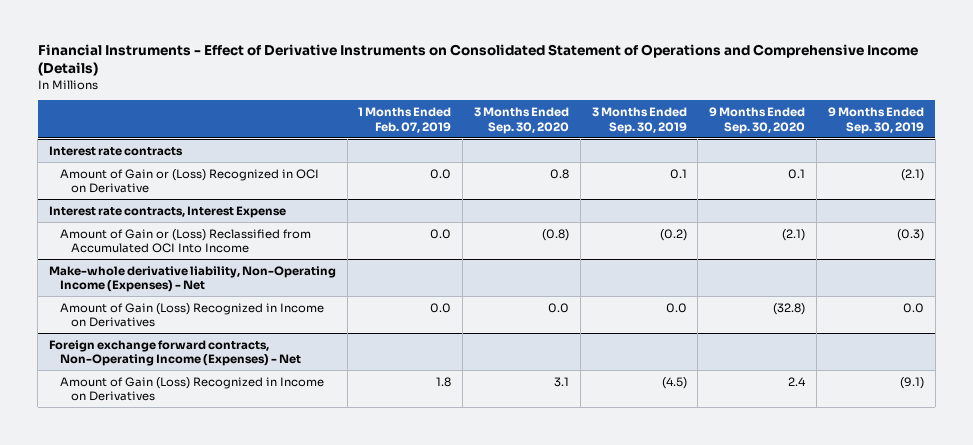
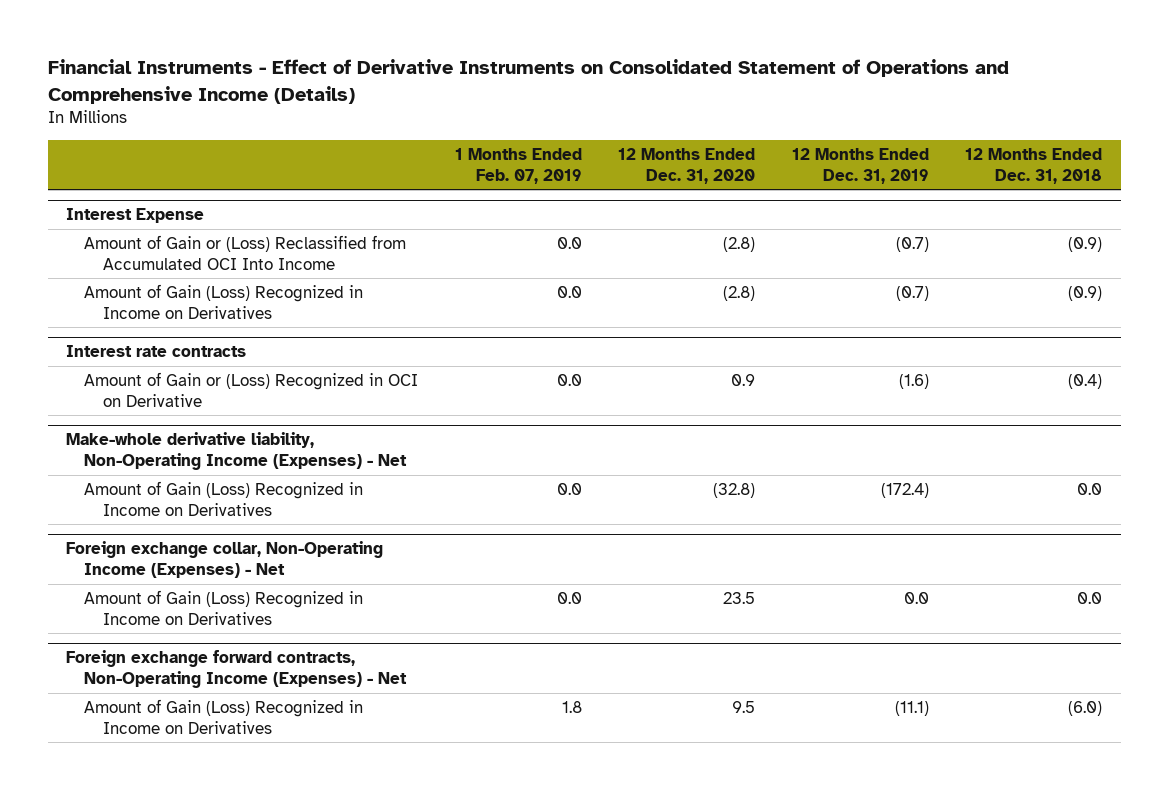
- | 1 Months Ended Feb. 07, 2019 | 3 Months Ended Sep. 30, 2020 | 3 Months Ended Sep. 30, 2019 | 9 Months Ended Sep. 30, 2020 | 9 Months Ended Sep. 30, 2019
+ | 1 Months Ended Feb. 07, 2019 | 12 Months Ended Dec. 31, 2020 | 12 Months Ended Dec. 31, 2019 | 12 Months Ended Dec. 31, 2018
+ Interest Expense
+ Amount of Gain or (Loss) Reclassified from Accumulated OCI Into Income | 0.0 | (2.8) | (0.7) | (0.9)
+ Amount of Gain (Loss) Recognized in Income on Derivatives | 0.0 | (2.8) | (0.7) | (0.9)
- Interest rate contracts, Interest Expense
- Amount of Gain or (Loss) Reclassified from Accumulated OCI Into Income | 0.0 | (0.8) | (0.2) | (2.1) | (0.3)
+ Foreign exchange collar, Non-Operating Income (Expenses) - Net
+ Amount of Gain (Loss) Recognized in Income on Derivatives | 0.0 | 23.5 | 0.0 | 0.0

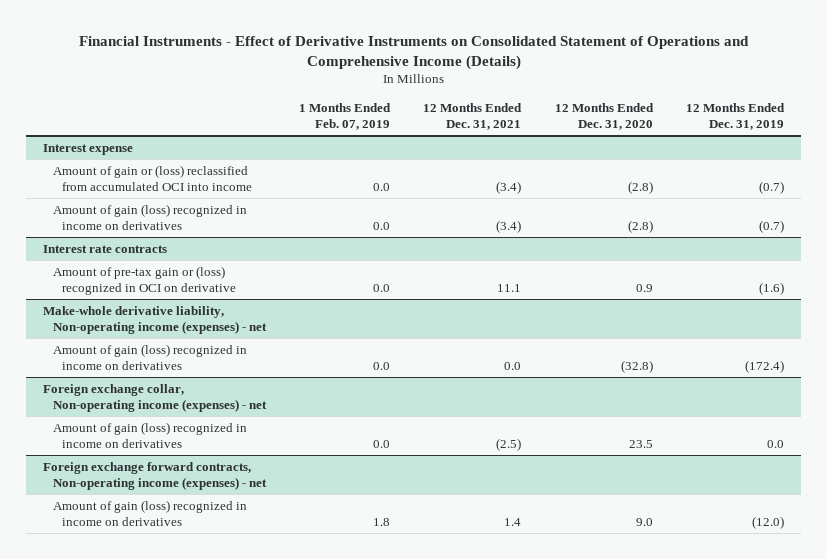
- | 1 Months Ended Feb. 07, 2019 | 12 Months Ended Dec. 31, 2020 | 12 Months Ended Dec. 31, 2019 | 12 Months Ended Dec. 31, 2018
+ | 1 Months Ended Feb. 07, 2019 | 12 Months Ended Dec. 31, 2021 | 12 Months Ended Dec. 31, 2020 | 12 Months Ended Dec. 31, 2019
- Interest Expense
- Amount of Gain or (Loss) Reclassified from Accumulated OCI Into Income | 0.0 | (2.8) | (0.7) | (0.9)
- Amount of Gain (Loss) Recognized in Income on Derivatives | 0.0 | (2.8) | (0.7) | (0.9)
+ Interest expense
+ Amount of gain or (loss) reclassified from accumulated OCI into income | 0.0 | (3.4) | (2.8) | (0.7)
+ Amount of gain (loss) recognized in income on derivatives | 0.0 | (3.4) | (2.8) | (0.7)
@ Interest rate contracts
- Amount of Gain or (Loss) Recognized in OCI on Derivative | 0.0 | 0.9 | (1.6) | (0.4)
- Make-whole derivative liability, Non-Operating Income (Expenses) - Net
- Amount of Gain (Loss) Recognized in Income on Derivatives | 0.0 | (32.8) | (172.4) | 0.0
- Foreign exchange collar, Non-Operating Income (Expenses) - Net
- Amount of Gain (Loss) Recognized in Income on Derivatives | 0.0 | 23.5 | 0.0 | 0.0
- Foreign exchange forward contracts, Non-Operating Income (Expenses) - Net
- Amount of Gain (Loss) Recognized in Income on Derivatives | 1.8 | 9.5 | (11.1) | (6.0)
@ Interest rate contracts
+ Amount of pre-tax gain or (loss) recognized in OCI on derivative | 0.0 | 11.1 | 0.9 | (1.6)
+ Make-whole derivative liability, Non-operating income (expenses) - net
+ Amount of gain (loss) recognized in income on derivatives | 0.0 | 0.0 | (32.8) | (172.4)
+ Foreign exchange collar, Non-operating income (expenses) - net
+ Amount of gain (loss) recognized in income on derivatives | 0.0 | (2.5) | 23.5 | 0.0
+ Foreign exchange forward contracts, Non-operating income (expenses) - net
+ Amount of gain (loss) recognized in income on derivatives | 1.8 | 1.4 | 9.0 | (12.0)

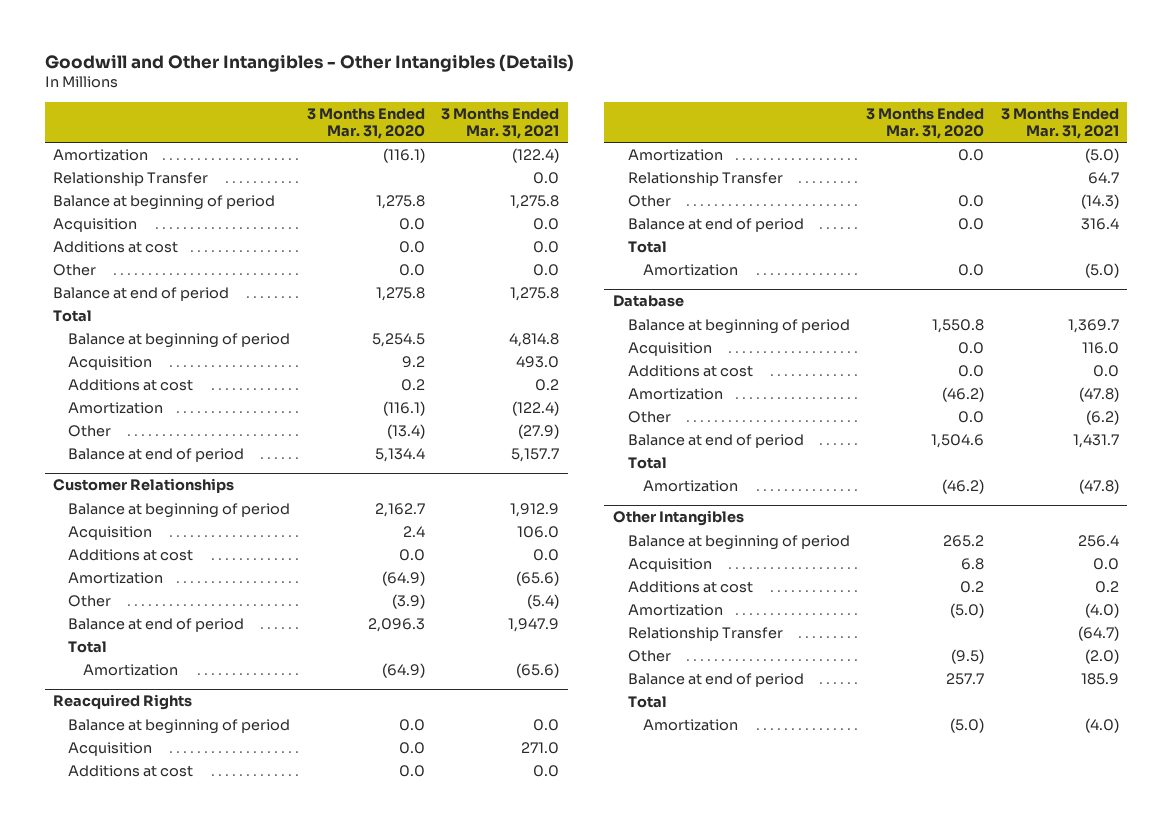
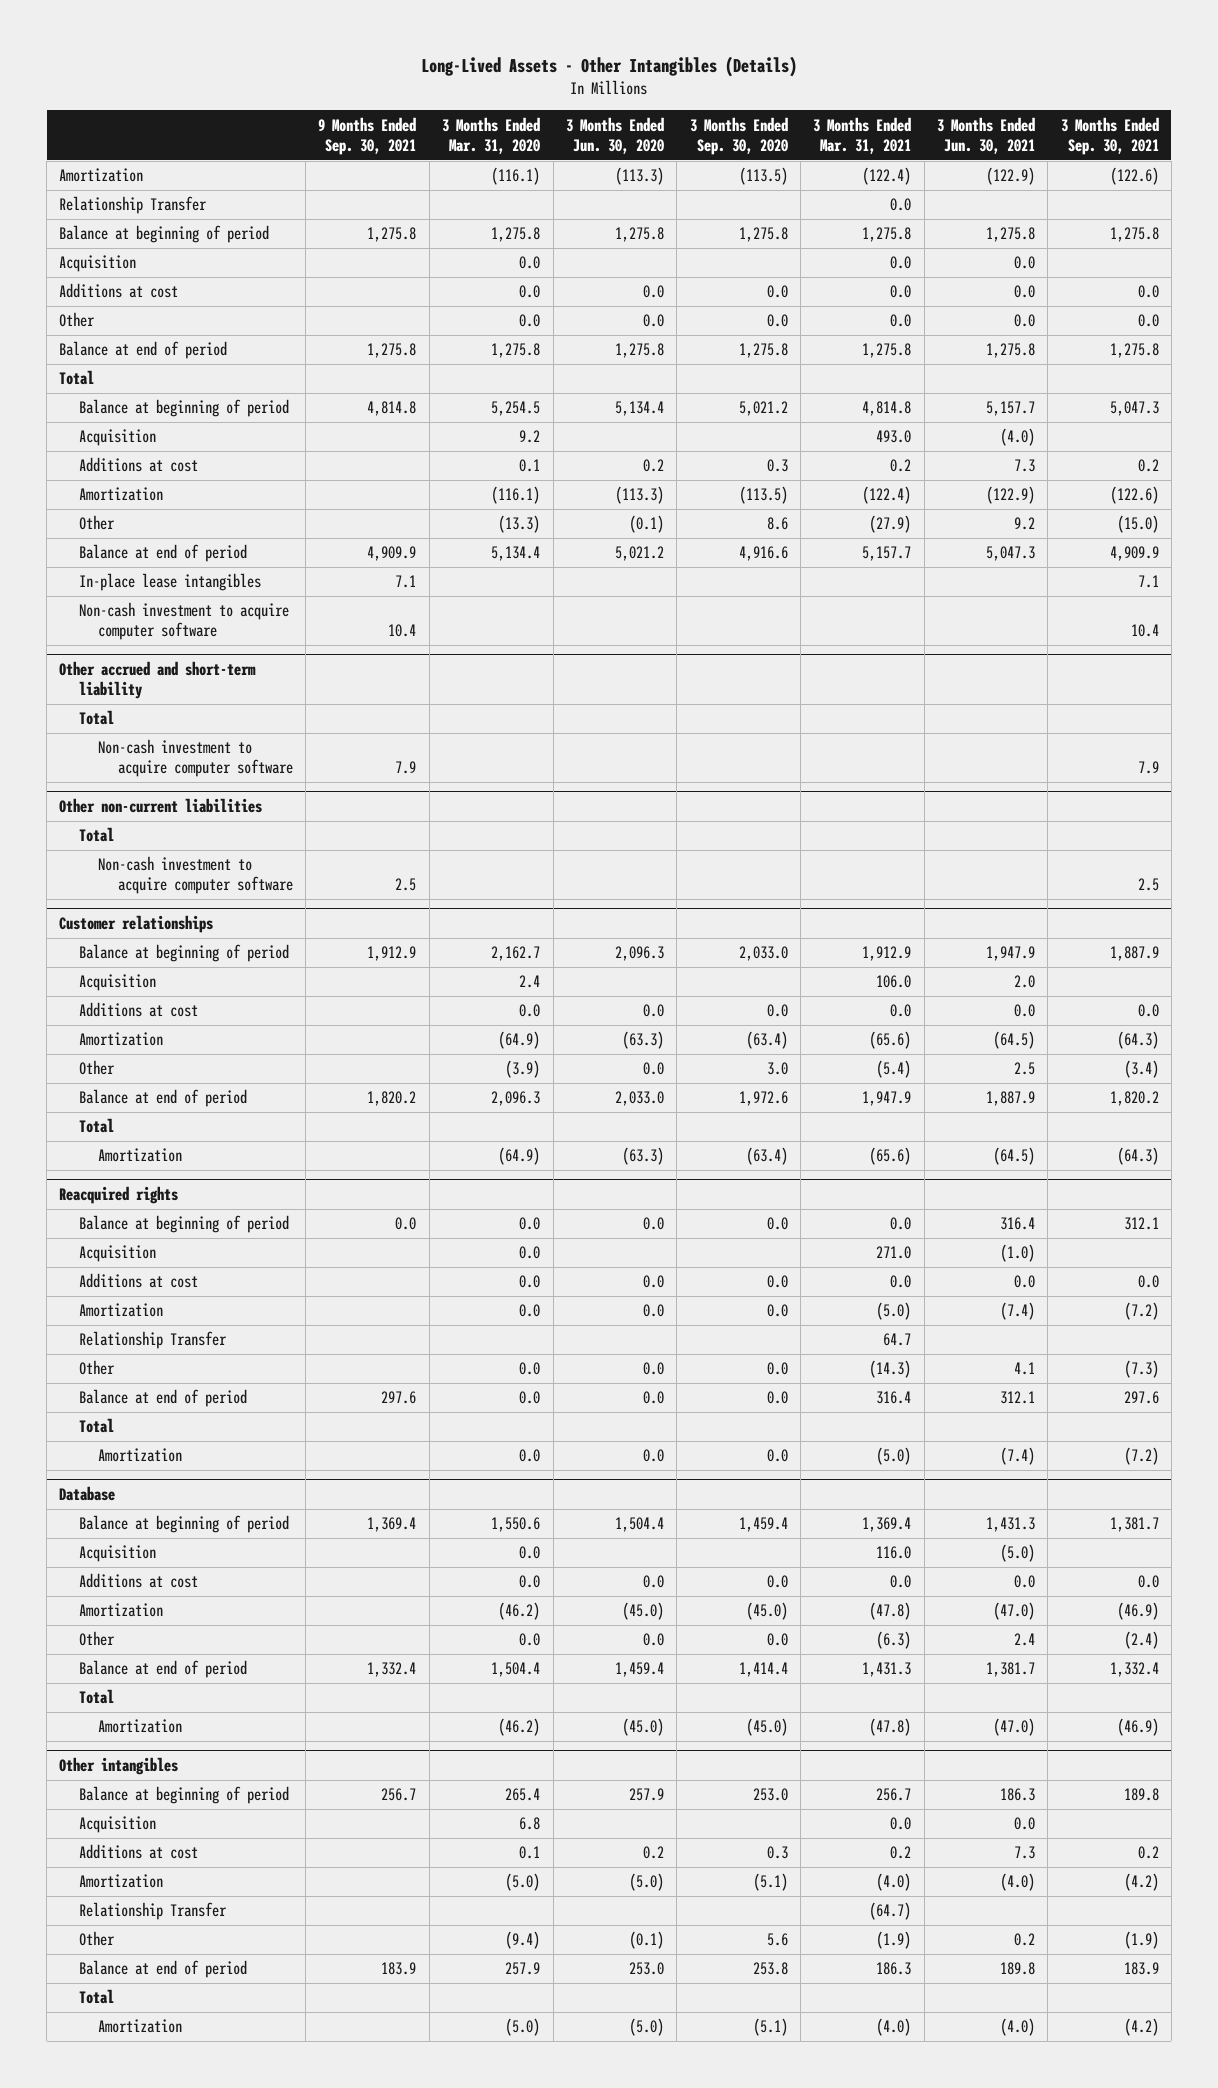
- Goodwill and Other Intangibles - Other Intangibles (Details)
+ Long-Lived Assets - Other Intangibles (Details)
- | 3 Months Ended Mar. 31, 2020 | 3 Months Ended Mar. 31, 2021
+ | 9 Months Ended Sep. 30, 2021 | 3 Months Ended Mar. 31, 2020 | 3 Months Ended Jun. 30, 2020 | 3 Months Ended Sep. 30, 2020 | 3 Months Ended Mar. 31, 2021 | 3 Months Ended Jun. 30, 2021 | 3 Months Ended Sep. 30, 2021
- Additions at cost | 0.2 | 0.2
+ Additions at cost | | 0.1 | 0.2 | 0.3 | 0.2 | 7.3 | 0.2
- Other | (13.4) | (27.9)
+ Other | | (13.3) | (0.1) | 8.6 | (27.9) | 9.2 | (15.0)
- Customer Relationships
+ In-place lease intangibles | 7.1 | | | | | | 7.1
+ Non-cash investment to acquire computer software | 10.4 | | | | | | 10.4
+ Other accrued and short-term liability
+ Total
+ Non-cash investment to acquire computer software | 7.9 | | | | | | 7.9
+ Other non-current liabilities
+ Total
+ Non-cash investment to acquire computer software | 2.5 | | | | | | 2.5
+ Customer relationships
- Reacquired Rights
+ Reacquired rights
@ Database
- Balance at beginning of period | 1,550.8 | 1,369.7
+ Balance at beginning of period | 1,369.4 | 1,550.6 | 1,504.4 | 1,459.4 | 1,369.4 | 1,431.3 | 1,381.7
- Other | 0.0 | (6.2)
- Balance at end of period | 1,504.6 | 1,431.7
+ Other | | 0.0 | 0.0 | 0.0 | (6.3) | 2.4 | (2.4)
+ Balance at end of period | 1,332.4 | 1,504.4 | 1,459.4 | 1,414.4 | 1,431.3 | 1,381.7 | 1,332.4
- Other Intangibles
- Balance at beginning of period | 265.2 | 256.4
+ Other intangibles
+ Balance at beginning of period | 256.7 | 265.4 | 257.9 | 253.0 | 256.7 | 186.3 | 189.8
- Additions at cost | 0.2 | 0.2
+ Additions at cost | | 0.1 | 0.2 | 0.3 | 0.2 | 7.3 | 0.2
- Other | (9.5) | (2.0)
- Balance at end of period | 257.7 | 185.9
+ Other | | (9.4) | (0.1) | 5.6 | (1.9) | 0.2 | (1.9)
+ Balance at end of period | 183.9 | 257.9 | 253.0 | 253.8 | 186.3 | 189.8 | 183.9

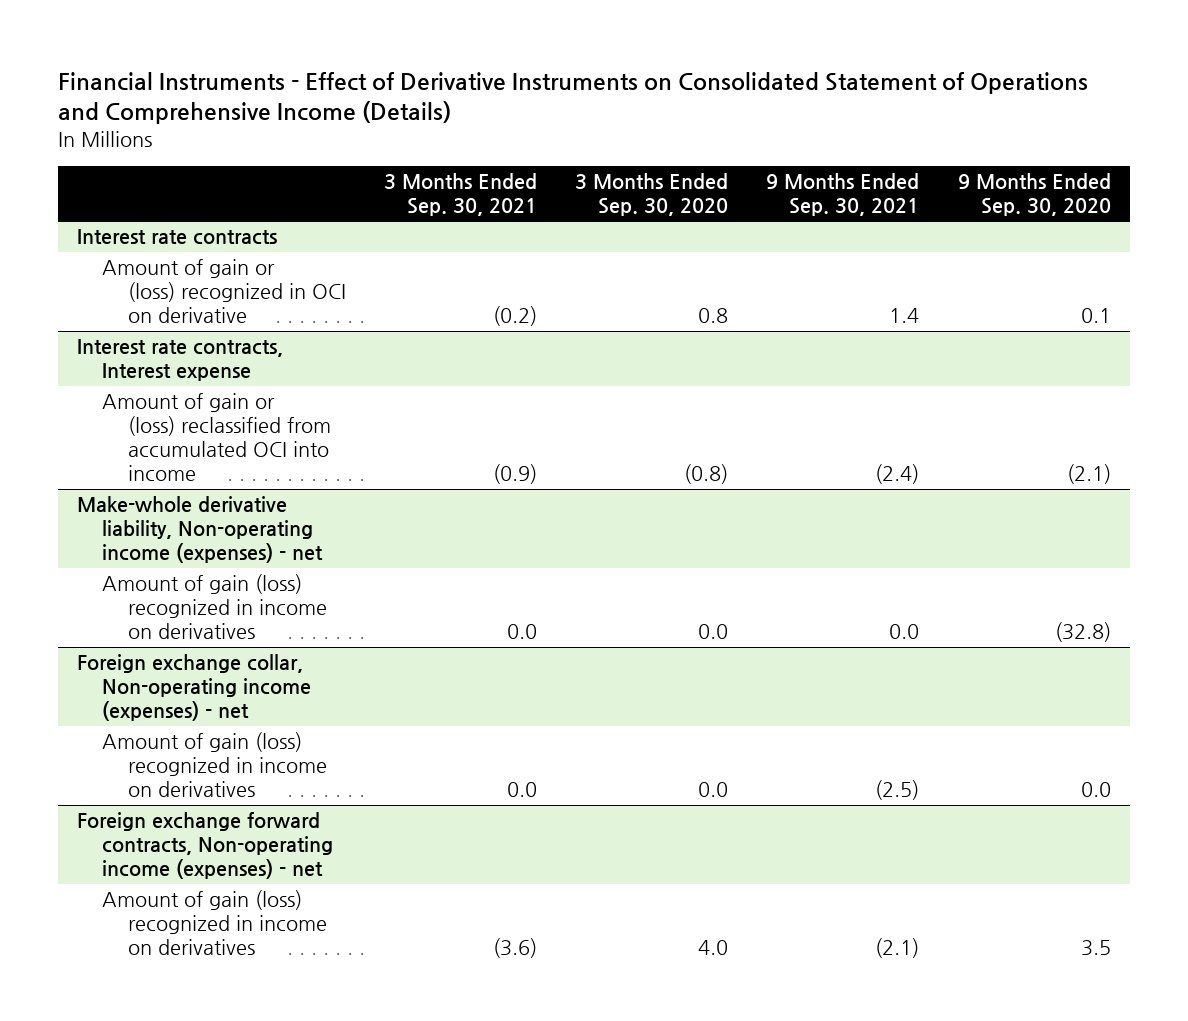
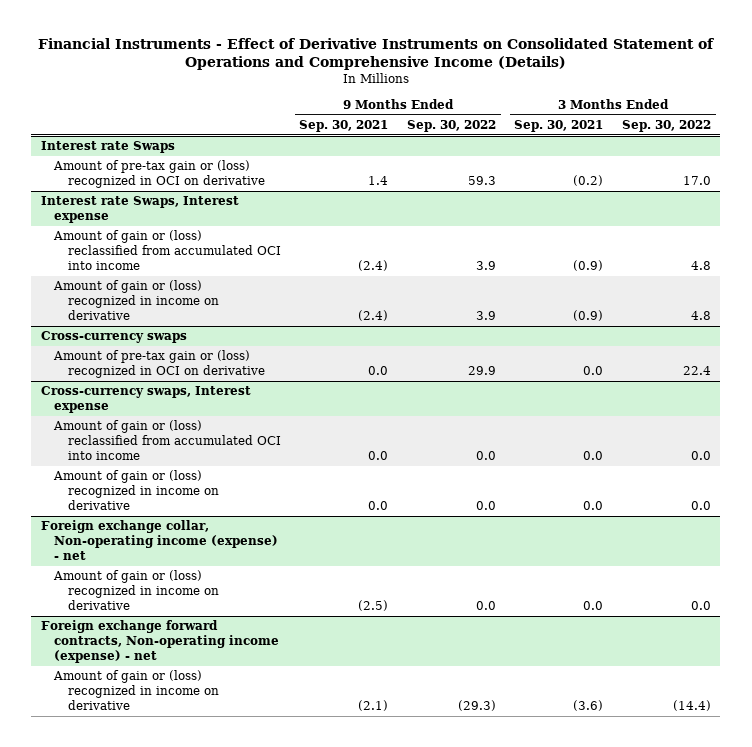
- | 3 Months Ended Sep. 30, 2021 | 3 Months Ended Sep. 30, 2020 | 9 Months Ended Sep. 30, 2021 | 9 Months Ended Sep. 30, 2020
+ | 9 Months Ended Sep. 30, 2021 | 9 Months Ended Sep. 30, 2022 | 3 Months Ended Sep. 30, 2021 | 3 Months Ended Sep. 30, 2022
- Interest rate contracts
- Amount of gain or (loss) recognized in OCI on derivative | (0.2) | 0.8 | 1.4 | 0.1
- Interest rate contracts, Interest expense
+ Interest rate Swaps
+ Amount of pre-tax gain or (loss) recognized in OCI on derivative | 1.4 | 59.3 | (0.2) | 17.0
+ Interest rate Swaps, Interest expense
- Make-whole derivative liability, Non-operating income (expenses) - net
- Amount of gain (loss) recognized in income on derivatives | 0.0 | 0.0 | 0.0 | (32.8)
- Foreign exchange collar, Non-operating income (expenses) - net
- Amount of gain (loss) recognized in income on derivatives | 0.0 | 0.0 | (2.5) | 0.0
- Foreign exchange forward contracts, Non-operating income (expenses) - net
- Amount of gain (loss) recognized in income on derivatives | (3.6) | 4.0 | (2.1) | 3.5
+ Amount of gain or (loss) recognized in income on derivative | (2.4) | 3.9 | (0.9) | 4.8
+ Cross-currency swaps
+ Amount of pre-tax gain or (loss) recognized in OCI on derivative | 0.0 | 29.9 | 0.0 | 22.4
+ Cross-currency swaps, Interest expense
+ Amount of gain or (loss) reclassified from accumulated OCI into income | 0.0 | 0.0 | 0.0 | 0.0
+ Amount of gain or (loss) recognized in income on derivative | 0.0 | 0.0 | 0.0 | 0.0
+ Foreign exchange collar, Non-operating income (expense) - net
+ Amount of gain or (loss) recognized in income on derivative | (2.5) | 0.0 | 0.0 | 0.0
+ Foreign exchange forward contracts, Non-operating income (expense) - net
+ Amount of gain or (loss) recognized in income on derivative | (2.1) | (29.3) | (3.6) | (14.4)

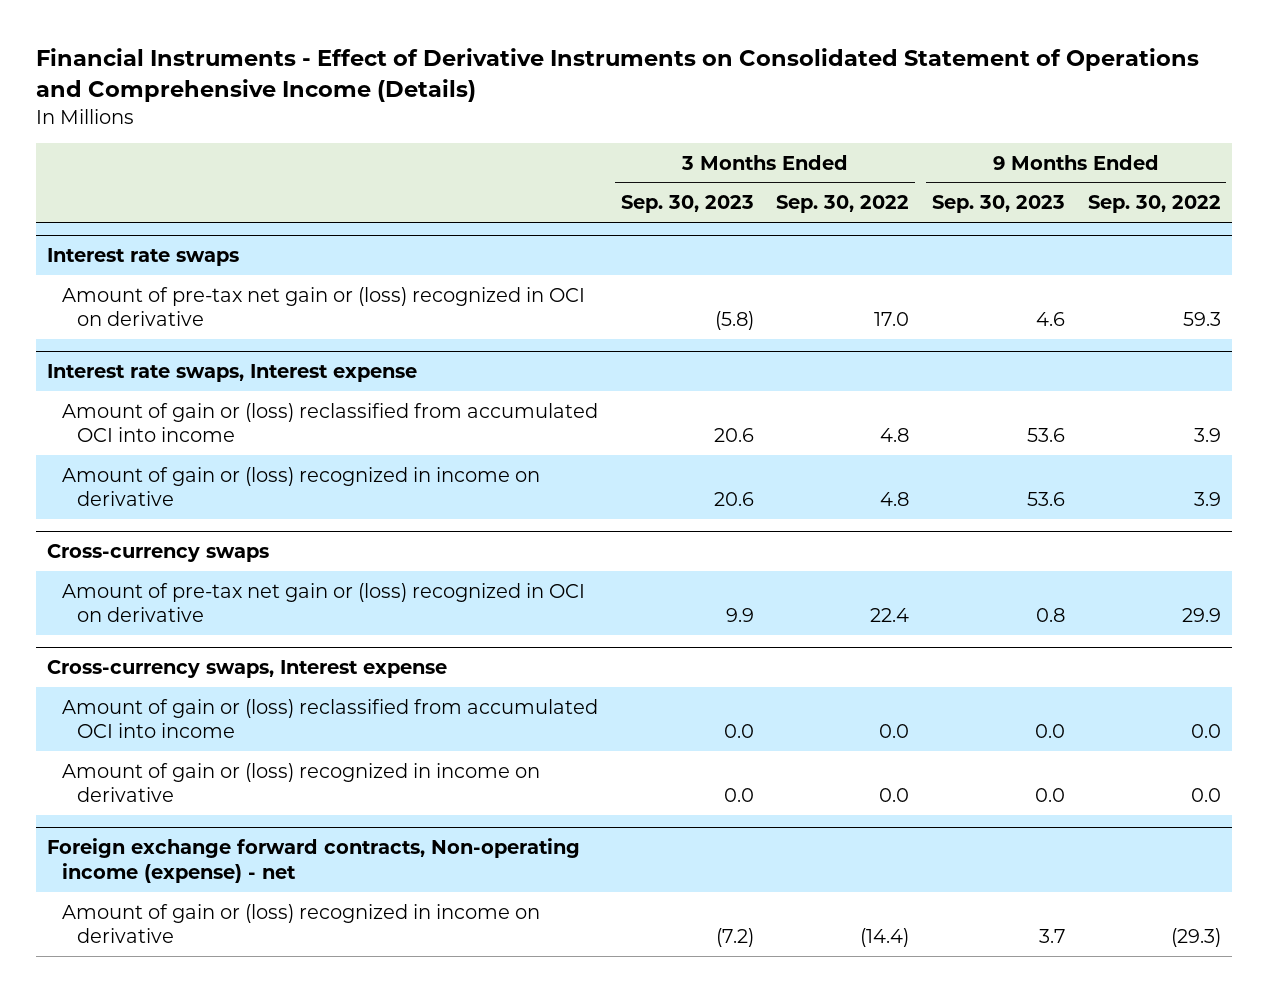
- | 9 Months Ended Sep. 30, 2021 | 9 Months Ended Sep. 30, 2022 | 3 Months Ended Sep. 30, 2021 | 3 Months Ended Sep. 30, 2022
+ | 3 Months Ended Sep. 30, 2023 | 3 Months Ended Sep. 30, 2022 | 9 Months Ended Sep. 30, 2023 | 9 Months Ended Sep. 30, 2022
- Interest rate Swaps
- Amount of pre-tax gain or (loss) recognized in OCI on derivative | 1.4 | 59.3 | (0.2) | 17.0
- Interest rate Swaps, Interest expense
+ Interest rate swaps
+ Amount of pre-tax net gain or (loss) recognized in OCI on derivative | (5.8) | 17.0 | 4.6 | 59.3
+ Interest rate swaps, Interest expense
@ Cross-currency swaps
- Amount of pre-tax gain or (loss) recognized in OCI on derivative | 0.0 | 29.9 | 0.0 | 22.4
+ Amount of pre-tax net gain or (loss) recognized in OCI on derivative | 9.9 | 22.4 | 0.8 | 29.9
- Foreign exchange collar, Non-operating income (expense) - net
- Amount of gain or (loss) recognized in income on derivative | (2.5) | 0.0 | 0.0 | 0.0

